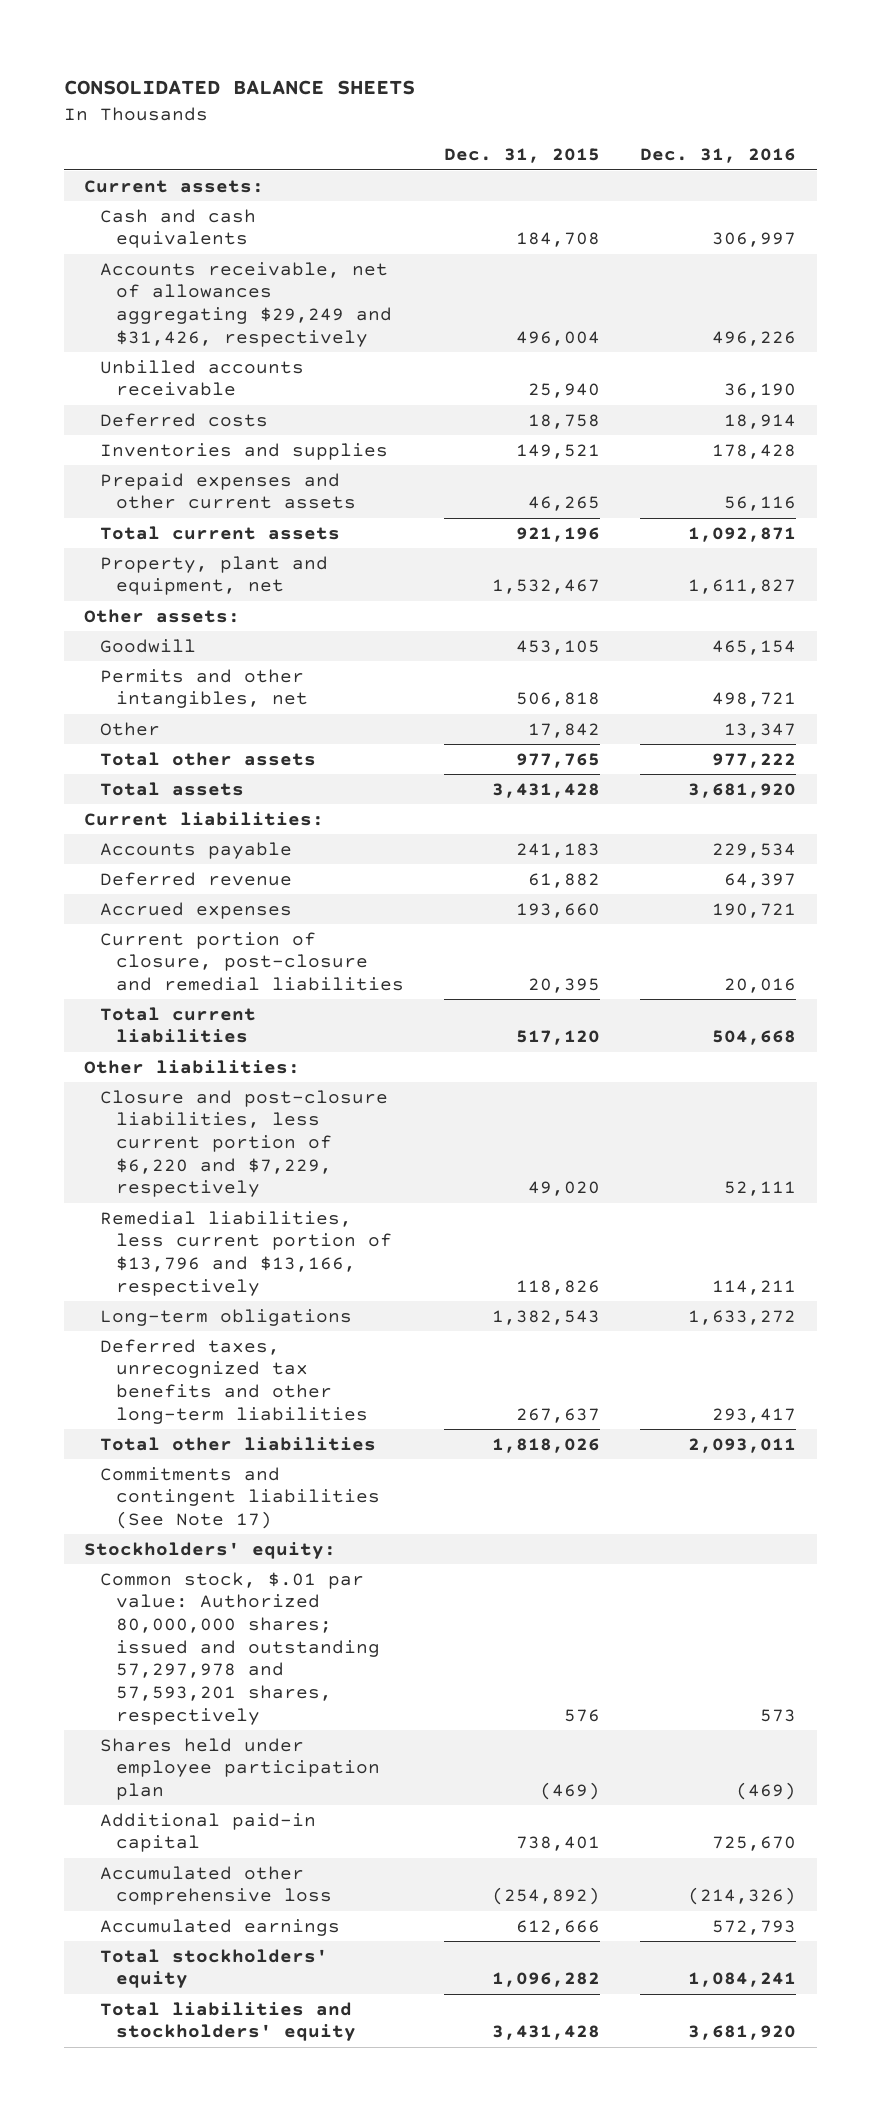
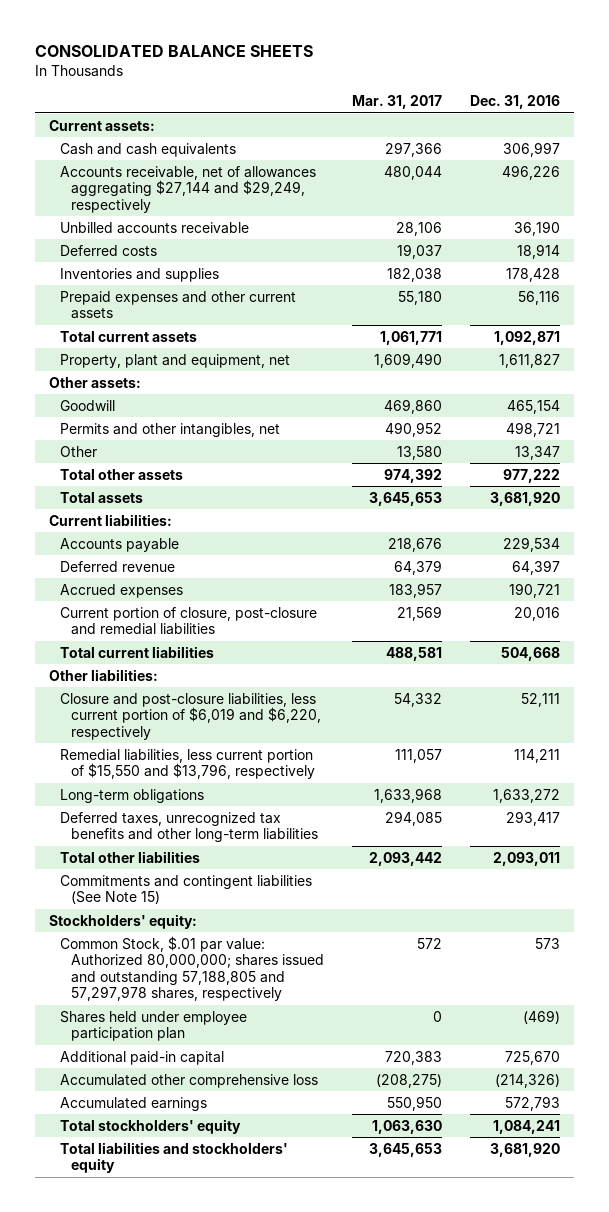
- | Dec. 31, 2015 | Dec. 31, 2016
+ | Mar. 31, 2017 | Dec. 31, 2016
- Accounts receivable, net of allowances aggregating $29,249 and $31,426, respectively | 496,004 | 496,226
+ Accounts receivable, net of allowances aggregating $27,144 and $29,249, respectively | 480,044 | 496,226
- Closure and post-closure liabilities, less current portion of $6,220 and $7,229, respectively | 49,020 | 52,111
- Remedial liabilities, less current portion of $13,796 and $13,166, respectively | 118,826 | 114,211
+ Closure and post-closure liabilities, less current portion of $6,019 and $6,220, respectively | 54,332 | 52,111
+ Remedial liabilities, less current portion of $15,550 and $13,796, respectively | 111,057 | 114,211
- Commitments and contingent liabilities (See Note 17)
+ Commitments and contingent liabilities (See Note 15)
- Common stock, $.01 par value: Authorized 80,000,000 shares; issued and outstanding 57,297,978 and 57,593,201 shares, respectively | 576 | 573
+ Common Stock, $.01 par value: Authorized 80,000,000; shares issued and outstanding 57,188,805 and 57,297,978 shares, respectively | 572 | 573

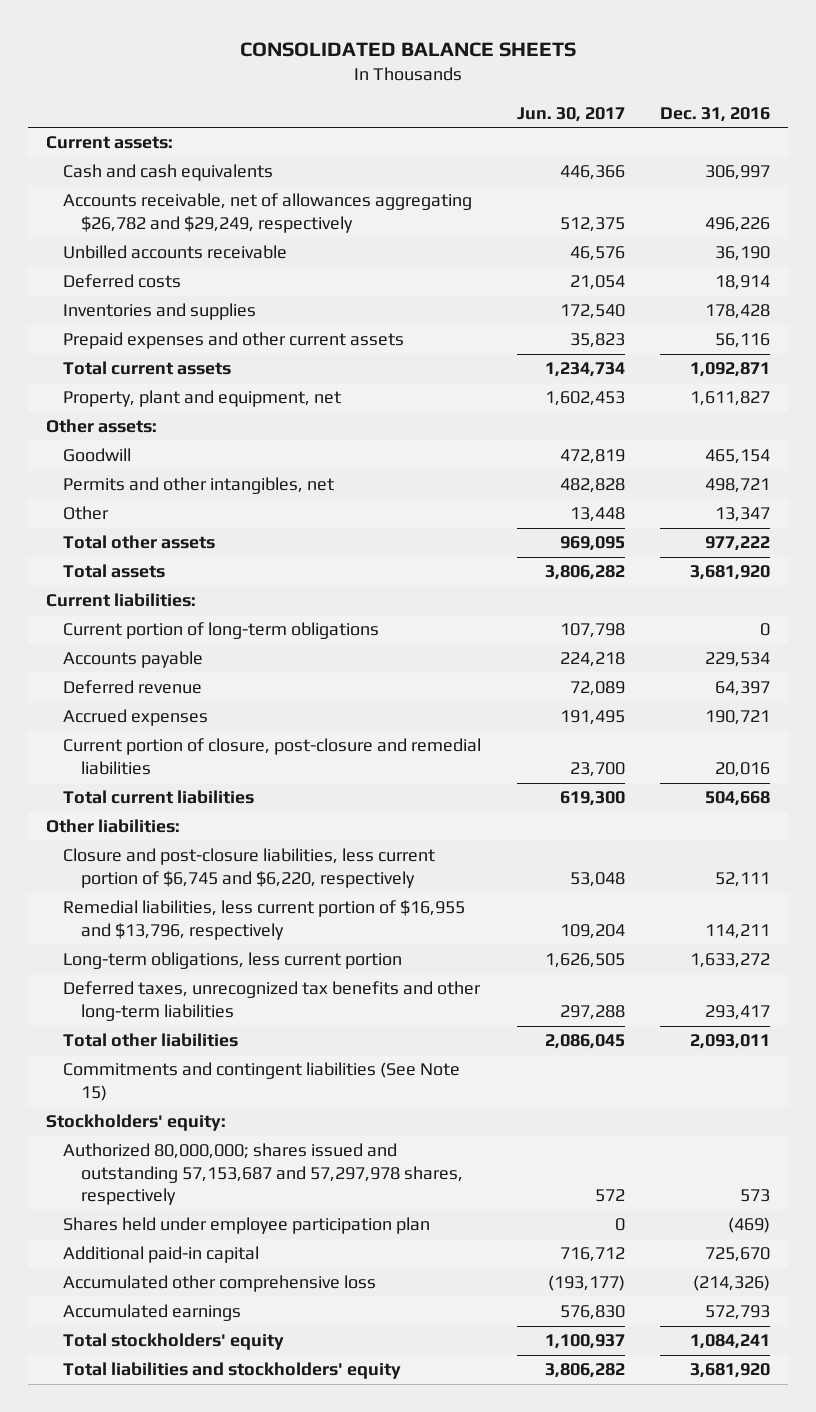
- | Mar. 31, 2017 | Dec. 31, 2016
+ | Jun. 30, 2017 | Dec. 31, 2016
- Accounts receivable, net of allowances aggregating $27,144 and $29,249, respectively | 480,044 | 496,226
+ Accounts receivable, net of allowances aggregating $26,782 and $29,249, respectively | 512,375 | 496,226
+ Current portion of long-term obligations | 107,798 | 0
- Closure and post-closure liabilities, less current portion of $6,019 and $6,220, respectively | 54,332 | 52,111
- Remedial liabilities, less current portion of $15,550 and $13,796, respectively | 111,057 | 114,211
- Long-term obligations | 1,633,968 | 1,633,272
+ Closure and post-closure liabilities, less current portion of $6,745 and $6,220, respectively | 53,048 | 52,111
+ Remedial liabilities, less current portion of $16,955 and $13,796, respectively | 109,204 | 114,211
+ Long-term obligations, less current portion | 1,626,505 | 1,633,272
- Common Stock, $.01 par value: Authorized 80,000,000; shares issued and outstanding 57,188,805 and 57,297,978 shares, respectively | 572 | 573
+ Authorized 80,000,000; shares issued and outstanding 57,153,687 and 57,297,978 shares, respectively | 572 | 573

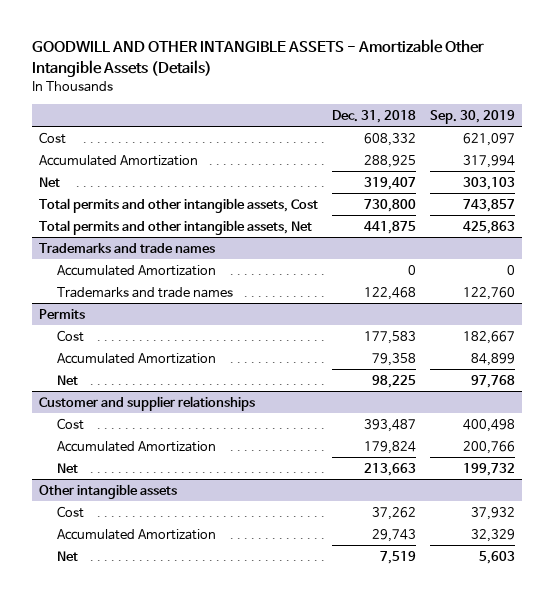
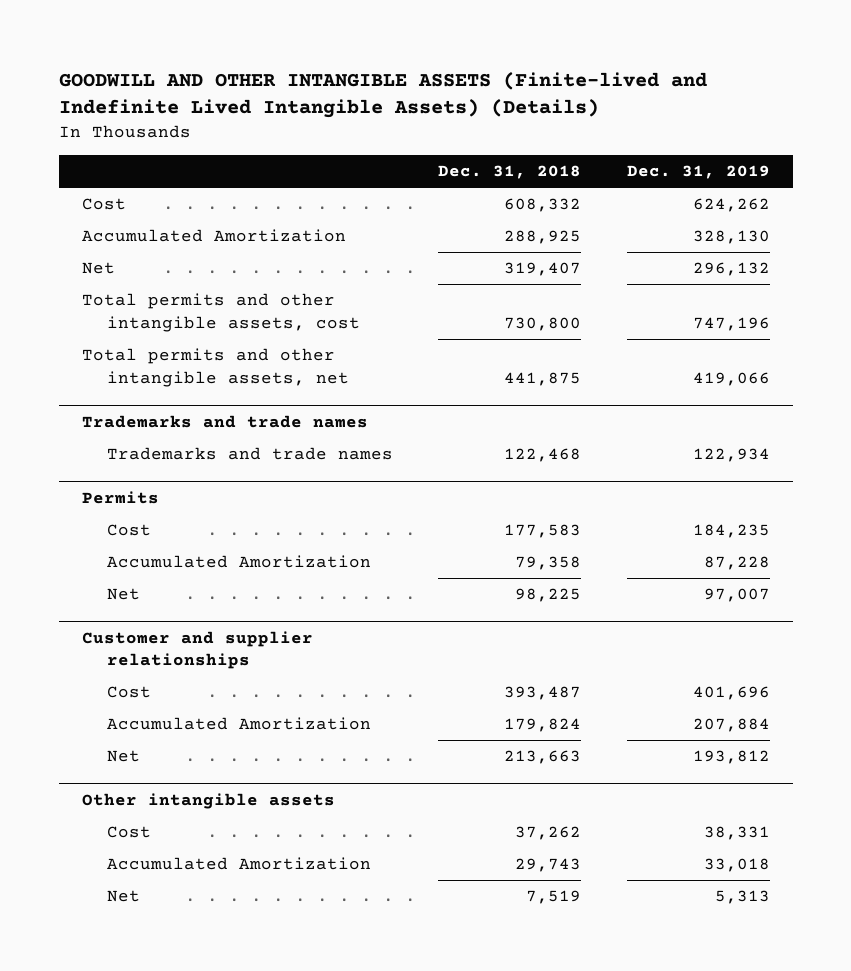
- GOODWILL AND OTHER INTANGIBLE ASSETS - Amortizable Other Intangible Assets (Details)
+ GOODWILL AND OTHER INTANGIBLE ASSETS (Finite-lived and Indefinite Lived Intangible Assets) (Details)
- | Dec. 31, 2018 | Sep. 30, 2019
+ | Dec. 31, 2018 | Dec. 31, 2019
- Total permits and other intangible assets, Cost | 730,800 | 743,857
- Total permits and other intangible assets, Net | 441,875 | 425,863
+ Total permits and other intangible assets, cost | 730,800 | 747,196
+ Total permits and other intangible assets, net | 441,875 | 419,066
@ Trademarks and trade names
- Accumulated Amortization | 0 | 0

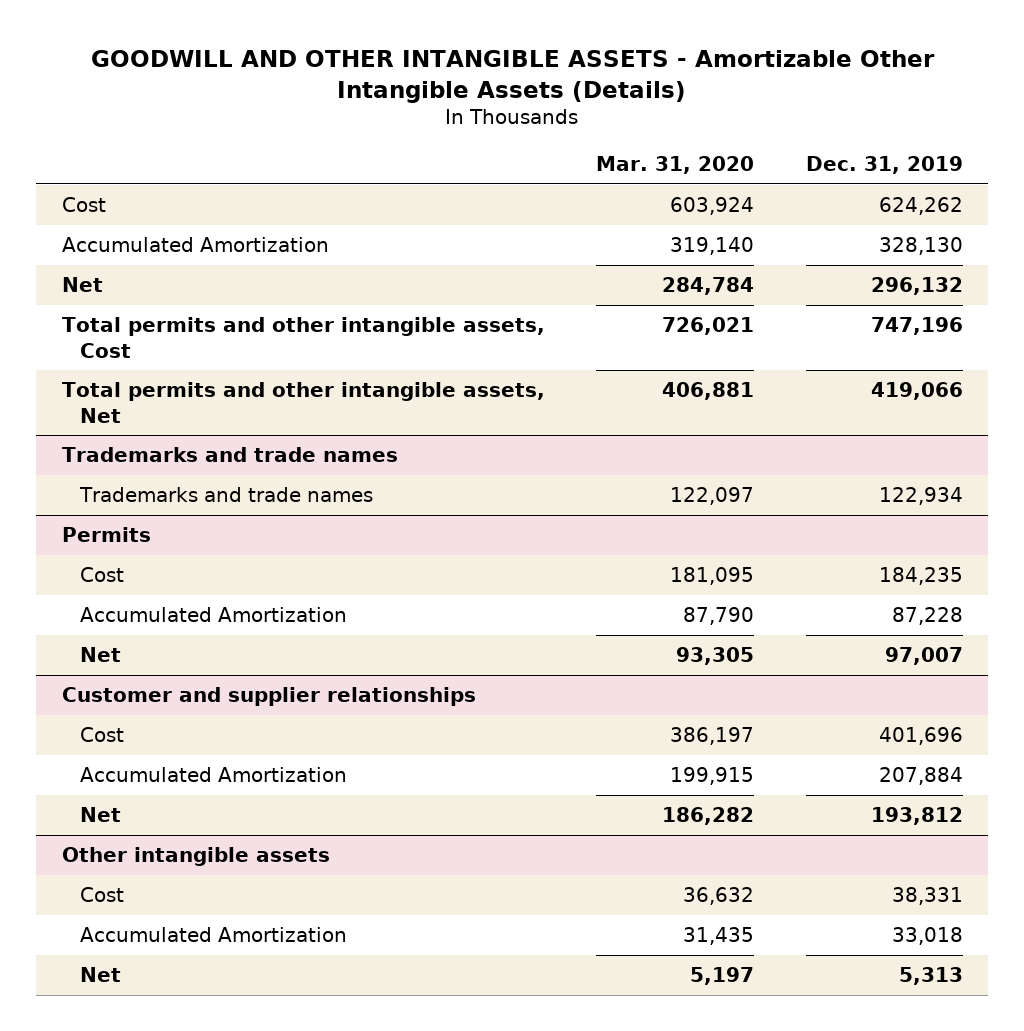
- GOODWILL AND OTHER INTANGIBLE ASSETS (Finite-lived and Indefinite Lived Intangible Assets) (Details)
+ GOODWILL AND OTHER INTANGIBLE ASSETS - Amortizable Other Intangible Assets (Details)
- | Dec. 31, 2018 | Dec. 31, 2019
+ | Mar. 31, 2020 | Dec. 31, 2019
- Total permits and other intangible assets, cost | 730,800 | 747,196
- Total permits and other intangible assets, net | 441,875 | 419,066
+ Total permits and other intangible assets, Cost | 726,021 | 747,196
+ Total permits and other intangible assets, Net | 406,881 | 419,066

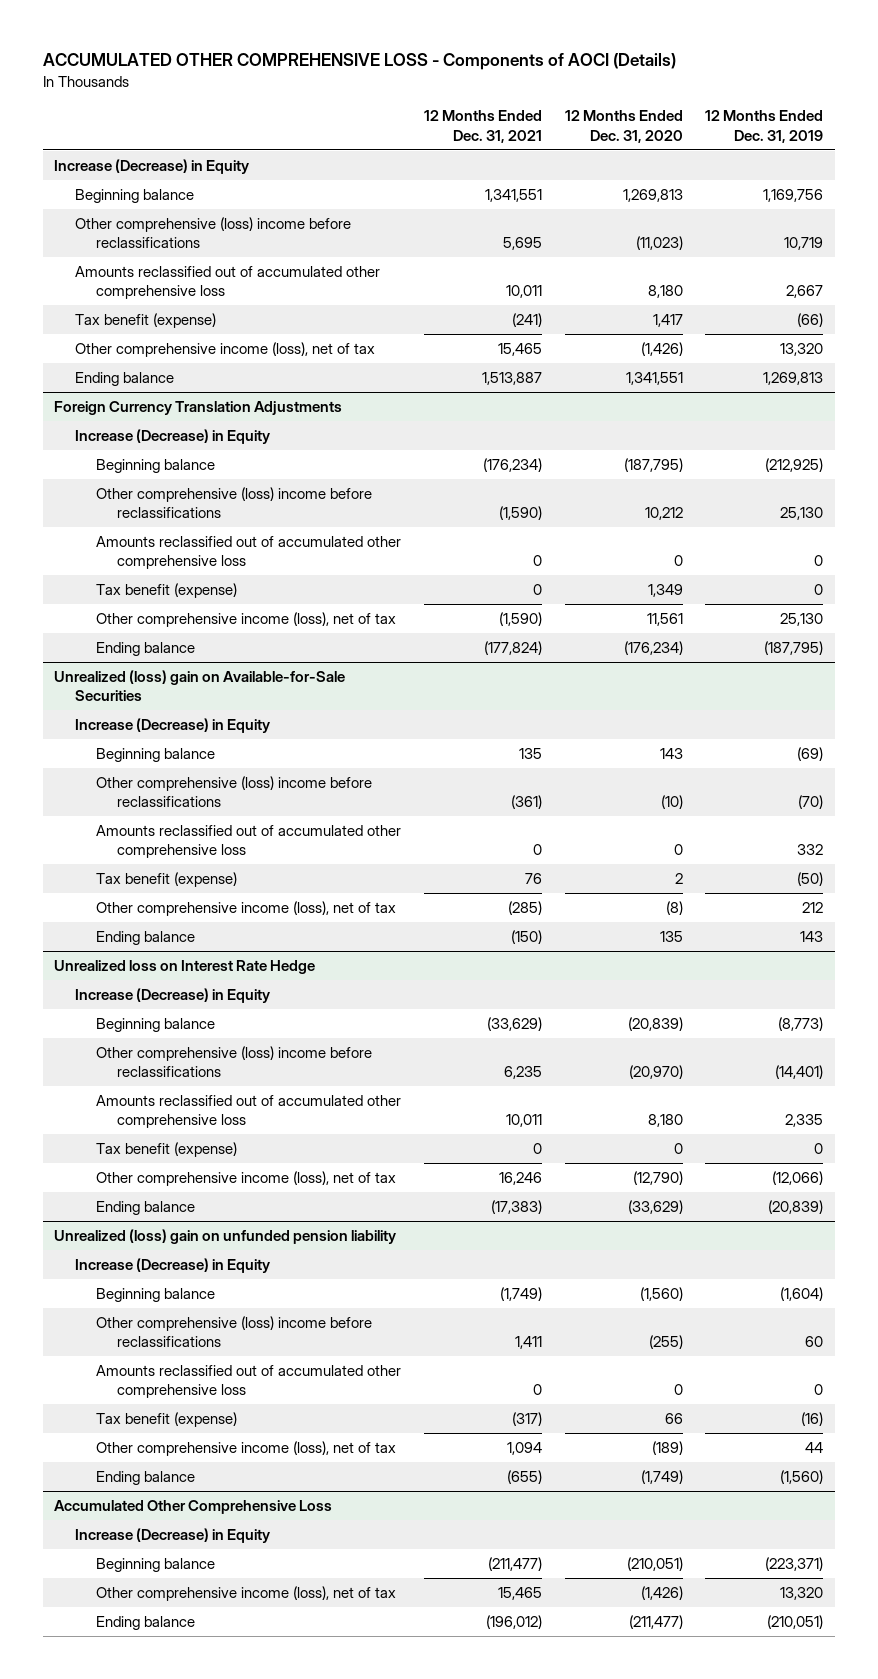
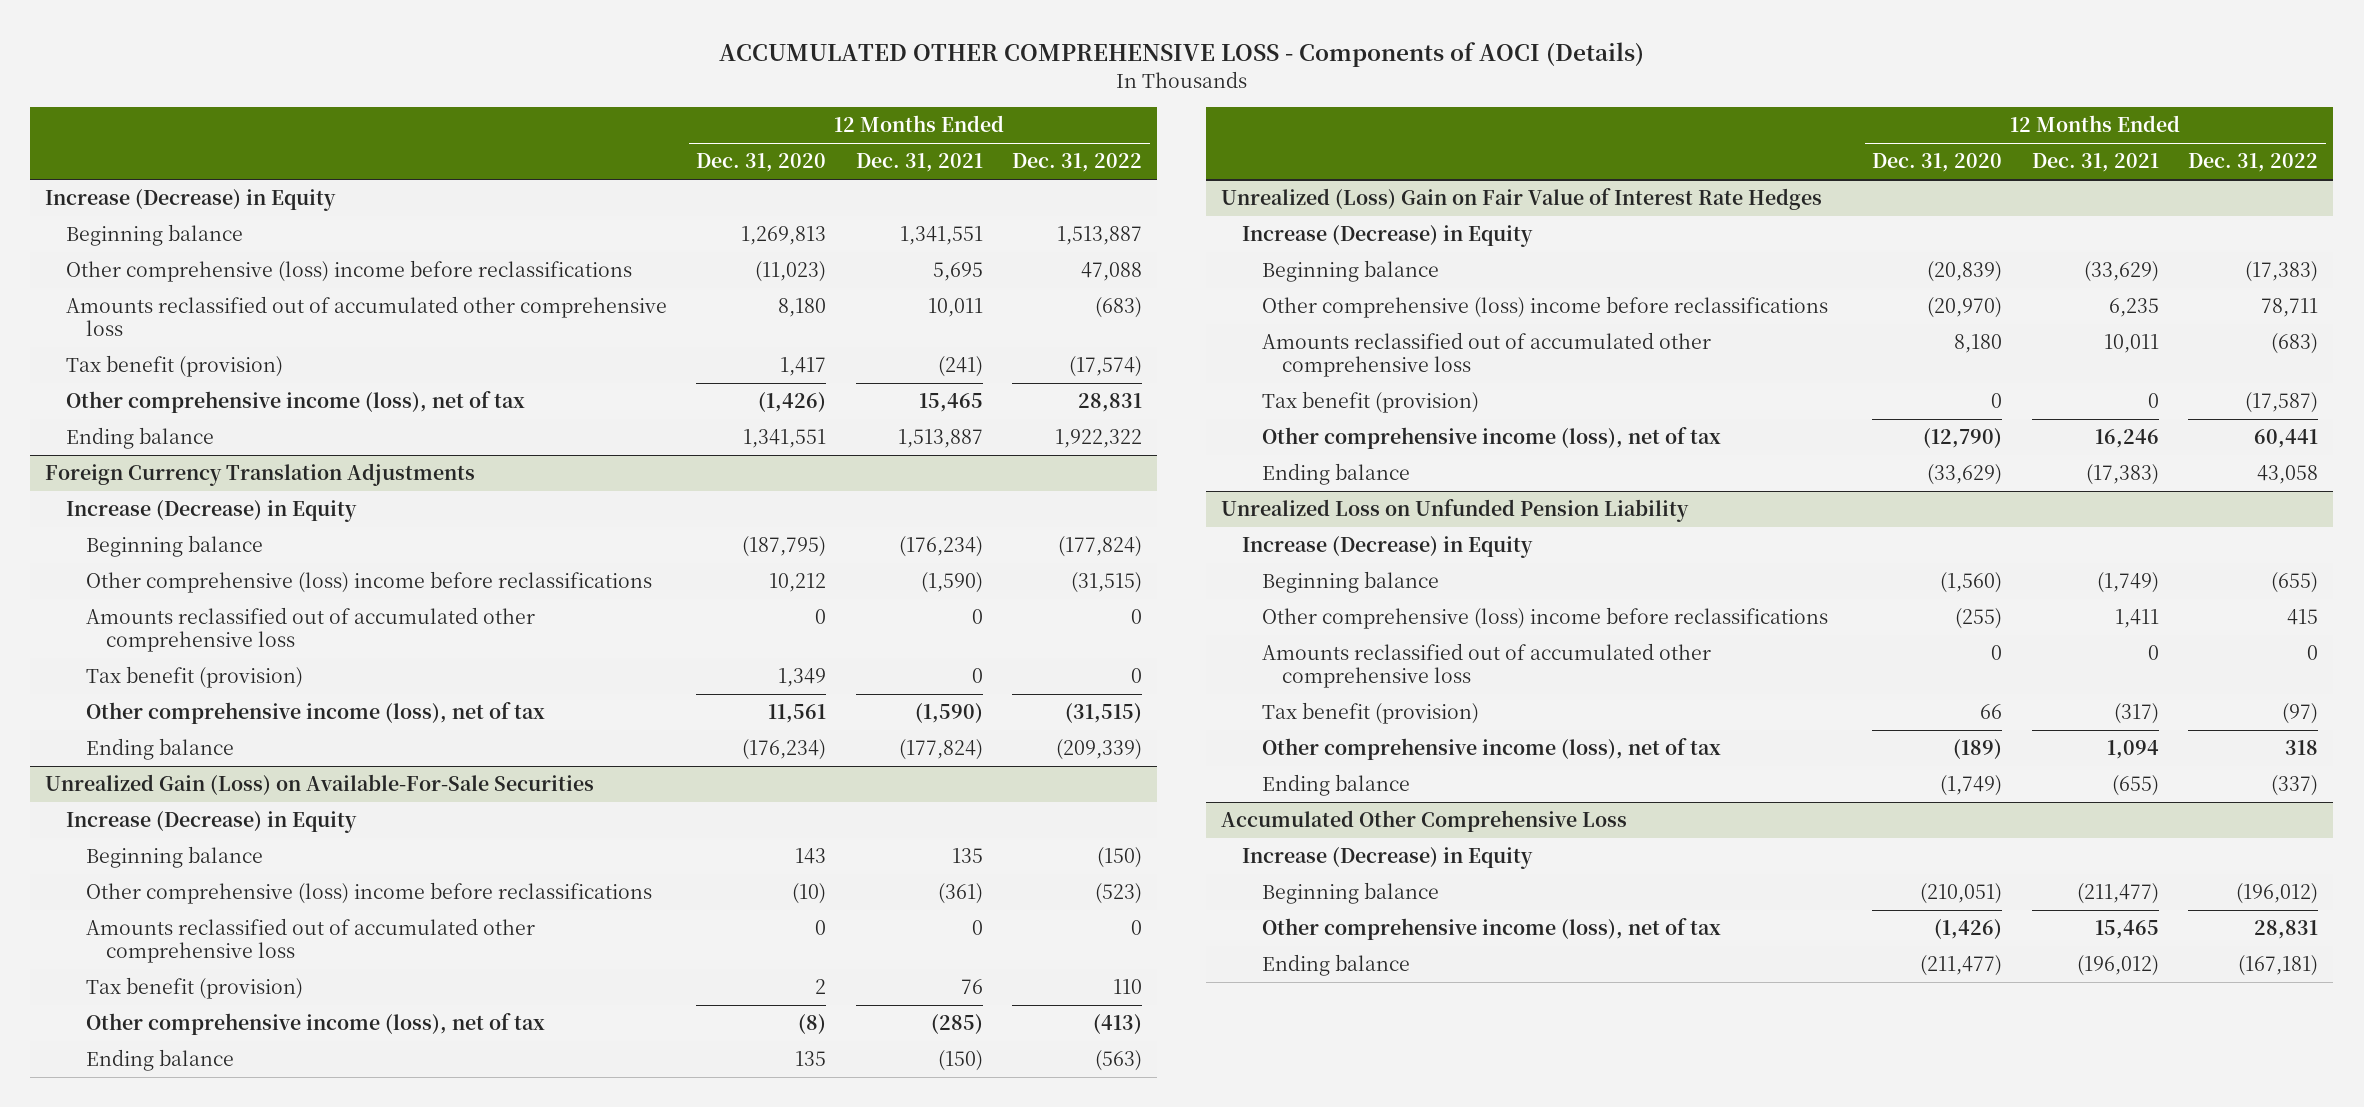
- | 12 Months Ended Dec. 31, 2021 | 12 Months Ended Dec. 31, 2020 | 12 Months Ended Dec. 31, 2019
+ | 12 Months Ended Dec. 31, 2020 | 12 Months Ended Dec. 31, 2021 | 12 Months Ended Dec. 31, 2022
- Tax benefit (expense) | (241) | 1,417 | (66)
+ Tax benefit (provision) | 1,417 | (241) | (17,574)
@ Foreign Currency Translation Adjustments
- Tax benefit (expense) | 0 | 1,349 | 0
+ Tax benefit (provision) | 1,349 | 0 | 0
- Unrealized (loss) gain on Available-for-Sale Securities
+ Unrealized Gain (Loss) on Available-For-Sale Securities
- Tax benefit (expense) | 76 | 2 | (50)
+ Tax benefit (provision) | 2 | 76 | 110
- Unrealized loss on Interest Rate Hedge
+ Unrealized (Loss) Gain on Fair Value of Interest Rate Hedges
- Tax benefit (expense) | 0 | 0 | 0
+ Tax benefit (provision) | 0 | 0 | (17,587)
- Unrealized (loss) gain on unfunded pension liability
+ Unrealized Loss on Unfunded Pension Liability
- Tax benefit (expense) | (317) | 66 | (16)
+ Tax benefit (provision) | 66 | (317) | (97)

